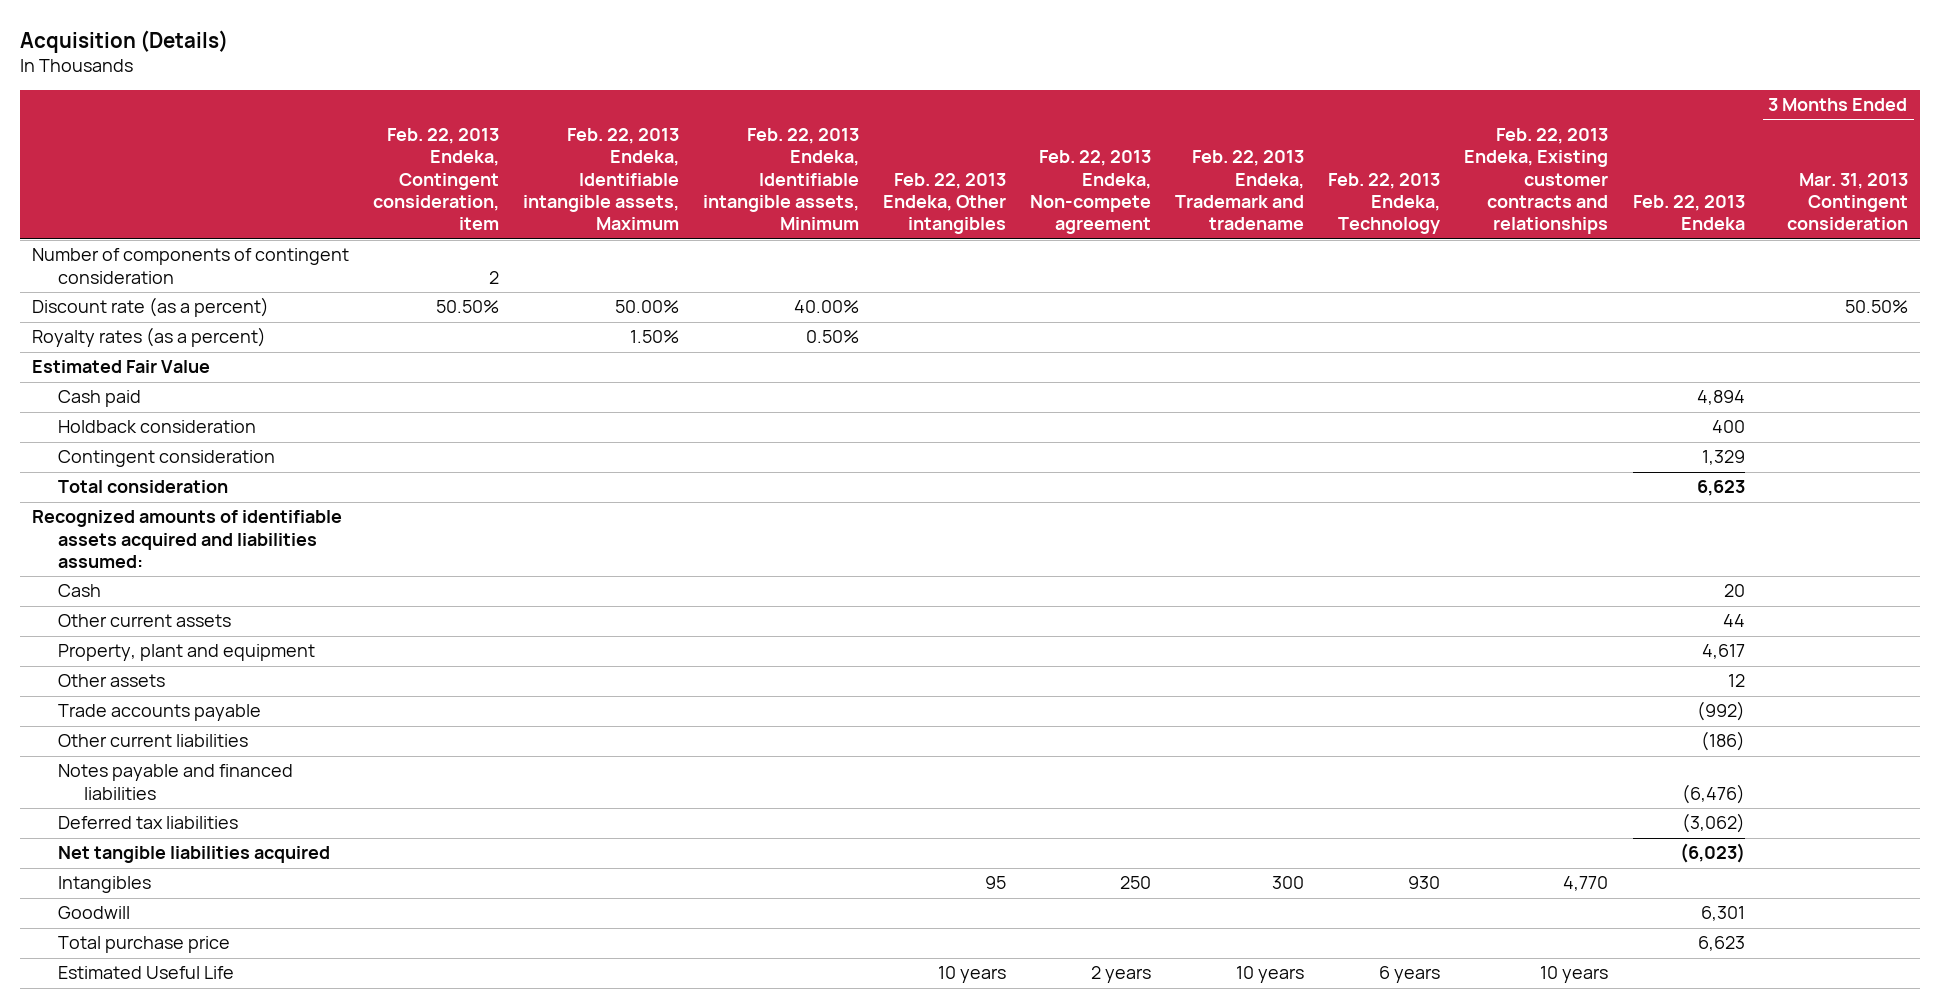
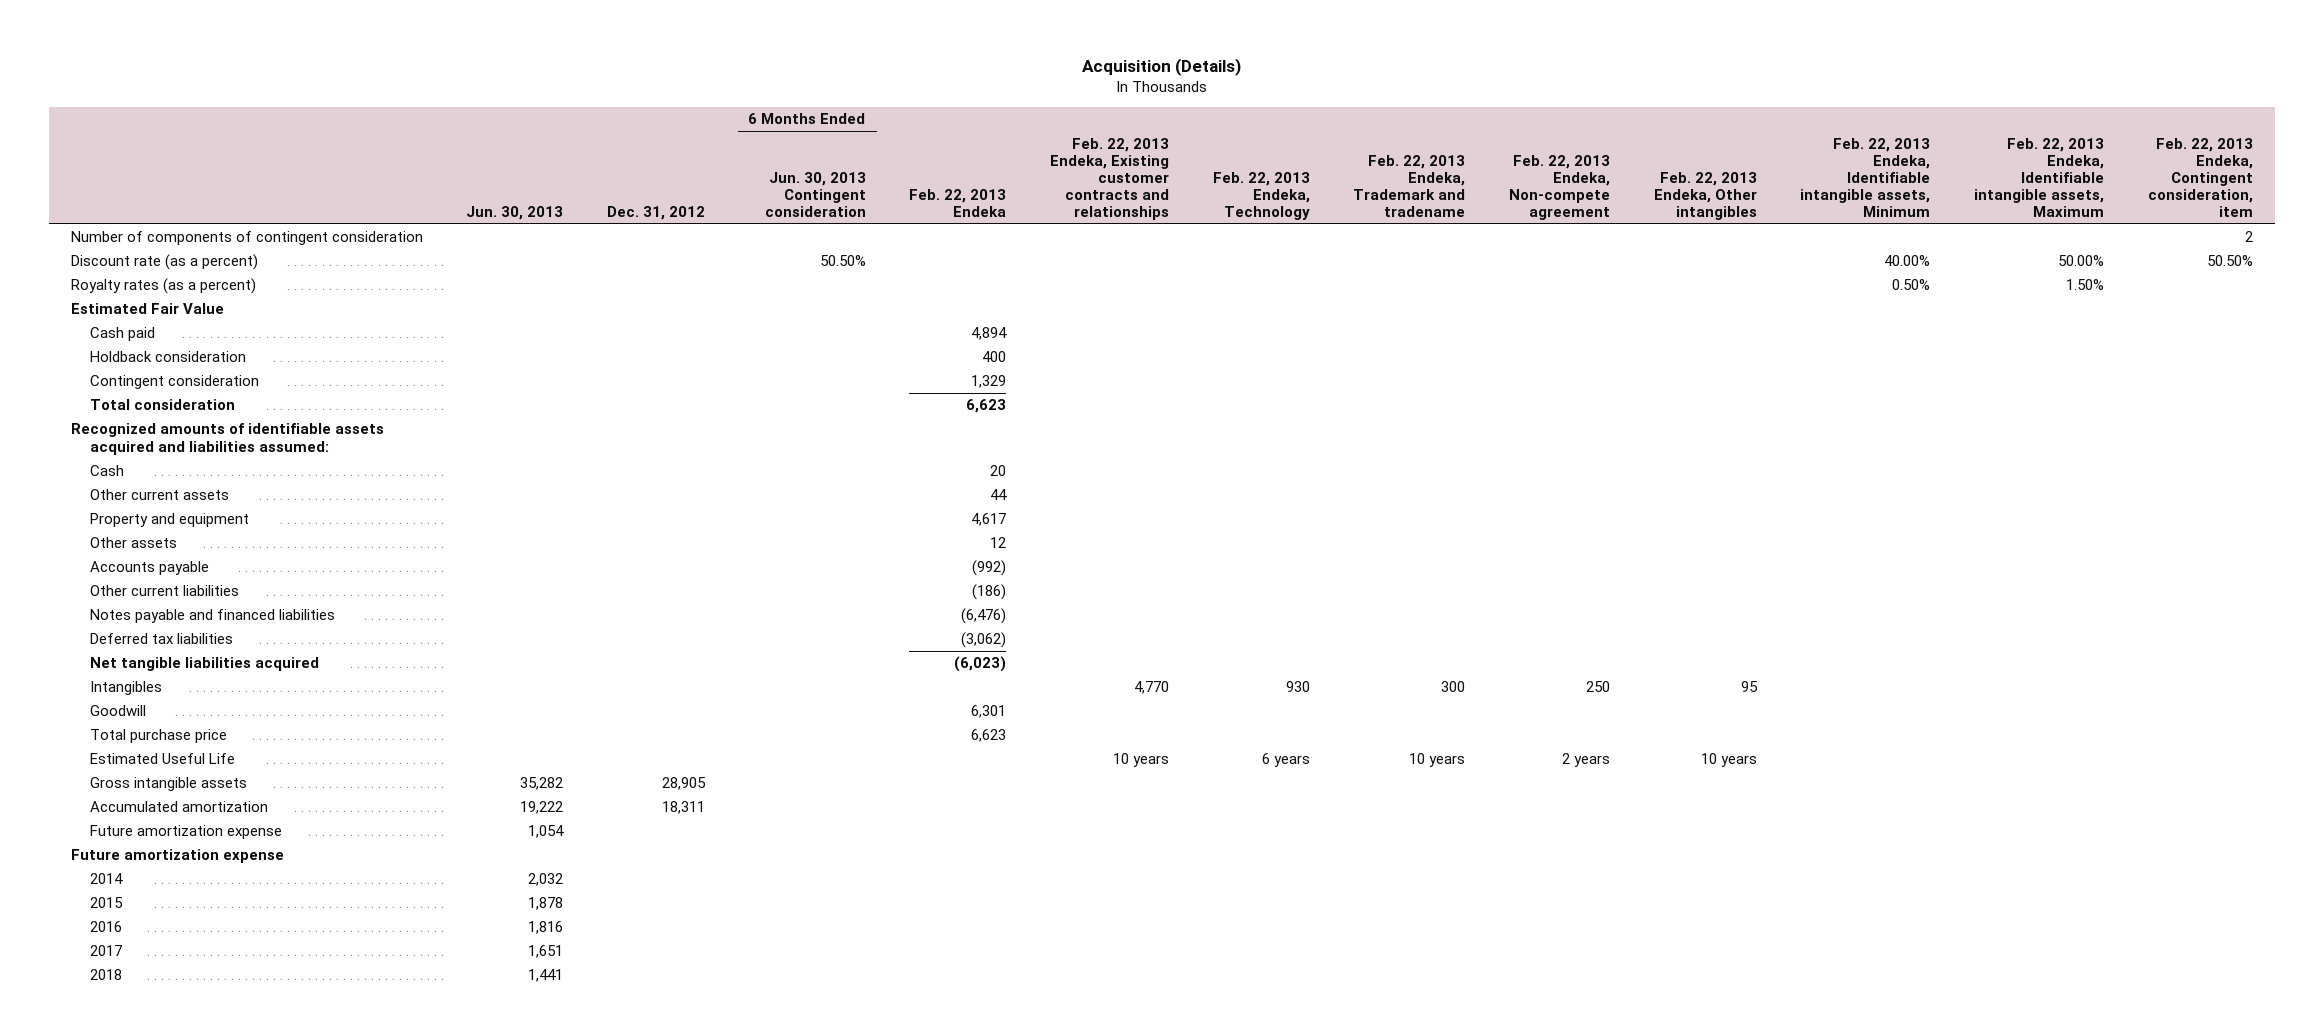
- | Feb. 22, 2013 Endeka, Contingent consideration, item | Feb. 22, 2013 Endeka, Identifiable intangible assets, Maximum | Feb. 22, 2013 Endeka, Identifiable intangible assets, Minimum | Feb. 22, 2013 Endeka, Other intangibles | Feb. 22, 2013 Endeka, Non-compete agreement | Feb. 22, 2013 Endeka, Trademark and tradename | Feb. 22, 2013 Endeka, Technology | Feb. 22, 2013 Endeka, Existing customer contracts and relationships | Feb. 22, 2013 Endeka | 3 Months Ended Mar. 31, 2013 Contingent consideration
+ | Jun. 30, 2013 | Dec. 31, 2012 | 6 Months Ended Jun. 30, 2013 Contingent consideration | Feb. 22, 2013 Endeka | Feb. 22, 2013 Endeka, Existing customer contracts and relationships | Feb. 22, 2013 Endeka, Technology | Feb. 22, 2013 Endeka, Trademark and tradename | Feb. 22, 2013 Endeka, Non-compete agreement | Feb. 22, 2013 Endeka, Other intangibles | Feb. 22, 2013 Endeka, Identifiable intangible assets, Minimum | Feb. 22, 2013 Endeka, Identifiable intangible assets, Maximum | Feb. 22, 2013 Endeka, Contingent consideration, item
- Property, plant and equipment | | | | | | | | | 4,617 |
+ Property and equipment | | | | 4,617 | | | | | | | |
- Trade accounts payable | | | | | | | | | (992) |
+ Accounts payable | | | | (992) | | | | | | | |
+ Gross intangible assets | 35,282 | 28,905 | | | | | | | | | |
+ Accumulated amortization | 19,222 | 18,311 | | | | | | | | | |
+ Future amortization expense | 1,054 | | | | | | | | | | |
+ Future amortization expense
+ 2014 | 2,032 | | | | | | | | | | |
+ 2015 | 1,878 | | | | | | | | | | |
+ 2016 | 1,816 | | | | | | | | | | |
+ 2017 | 1,651 | | | | | | | | | | |
+ 2018 | 1,441 | | | | | | | | | | |

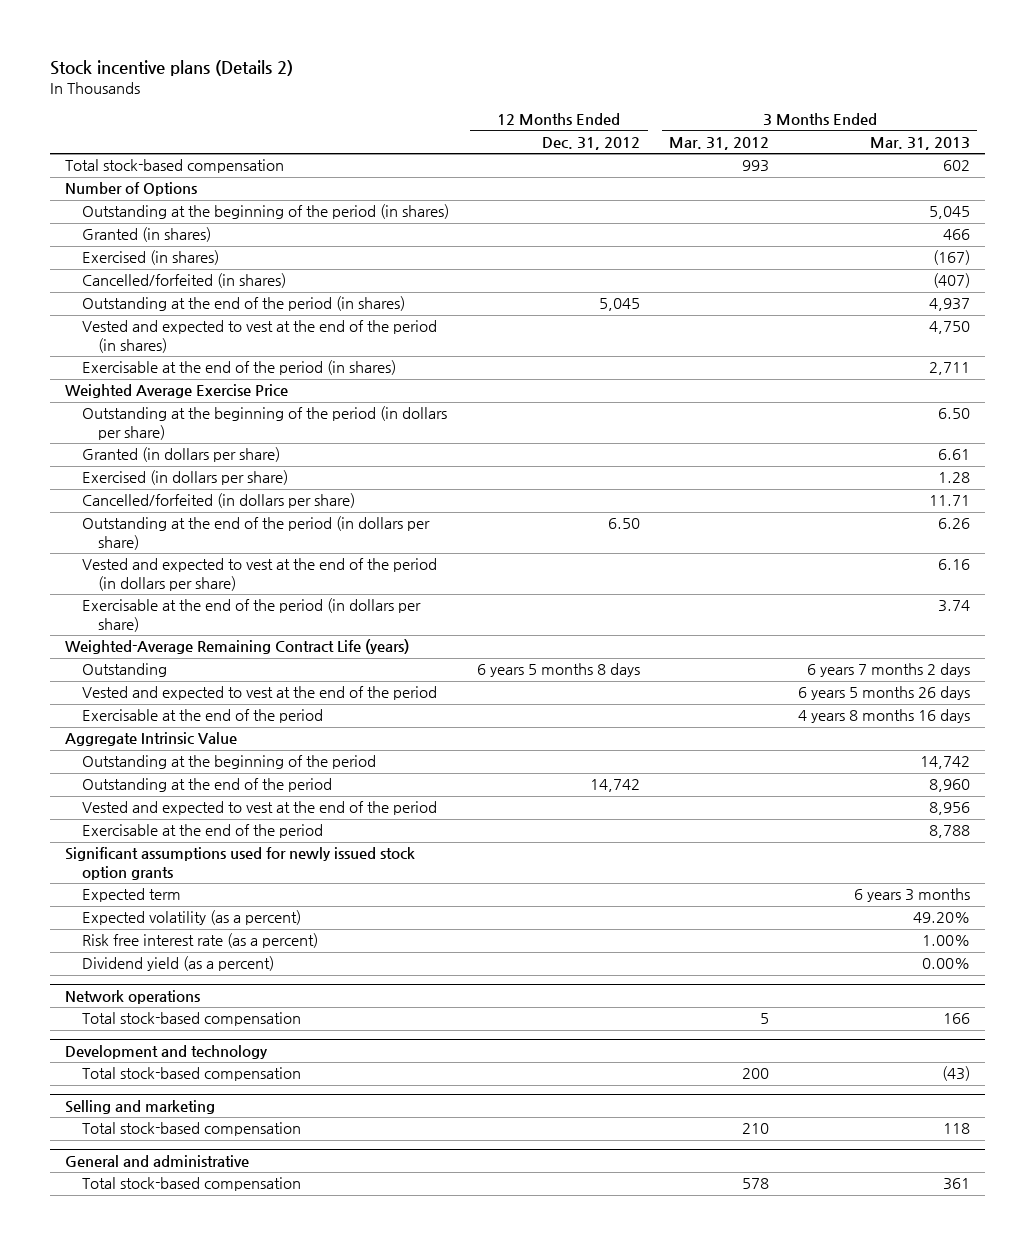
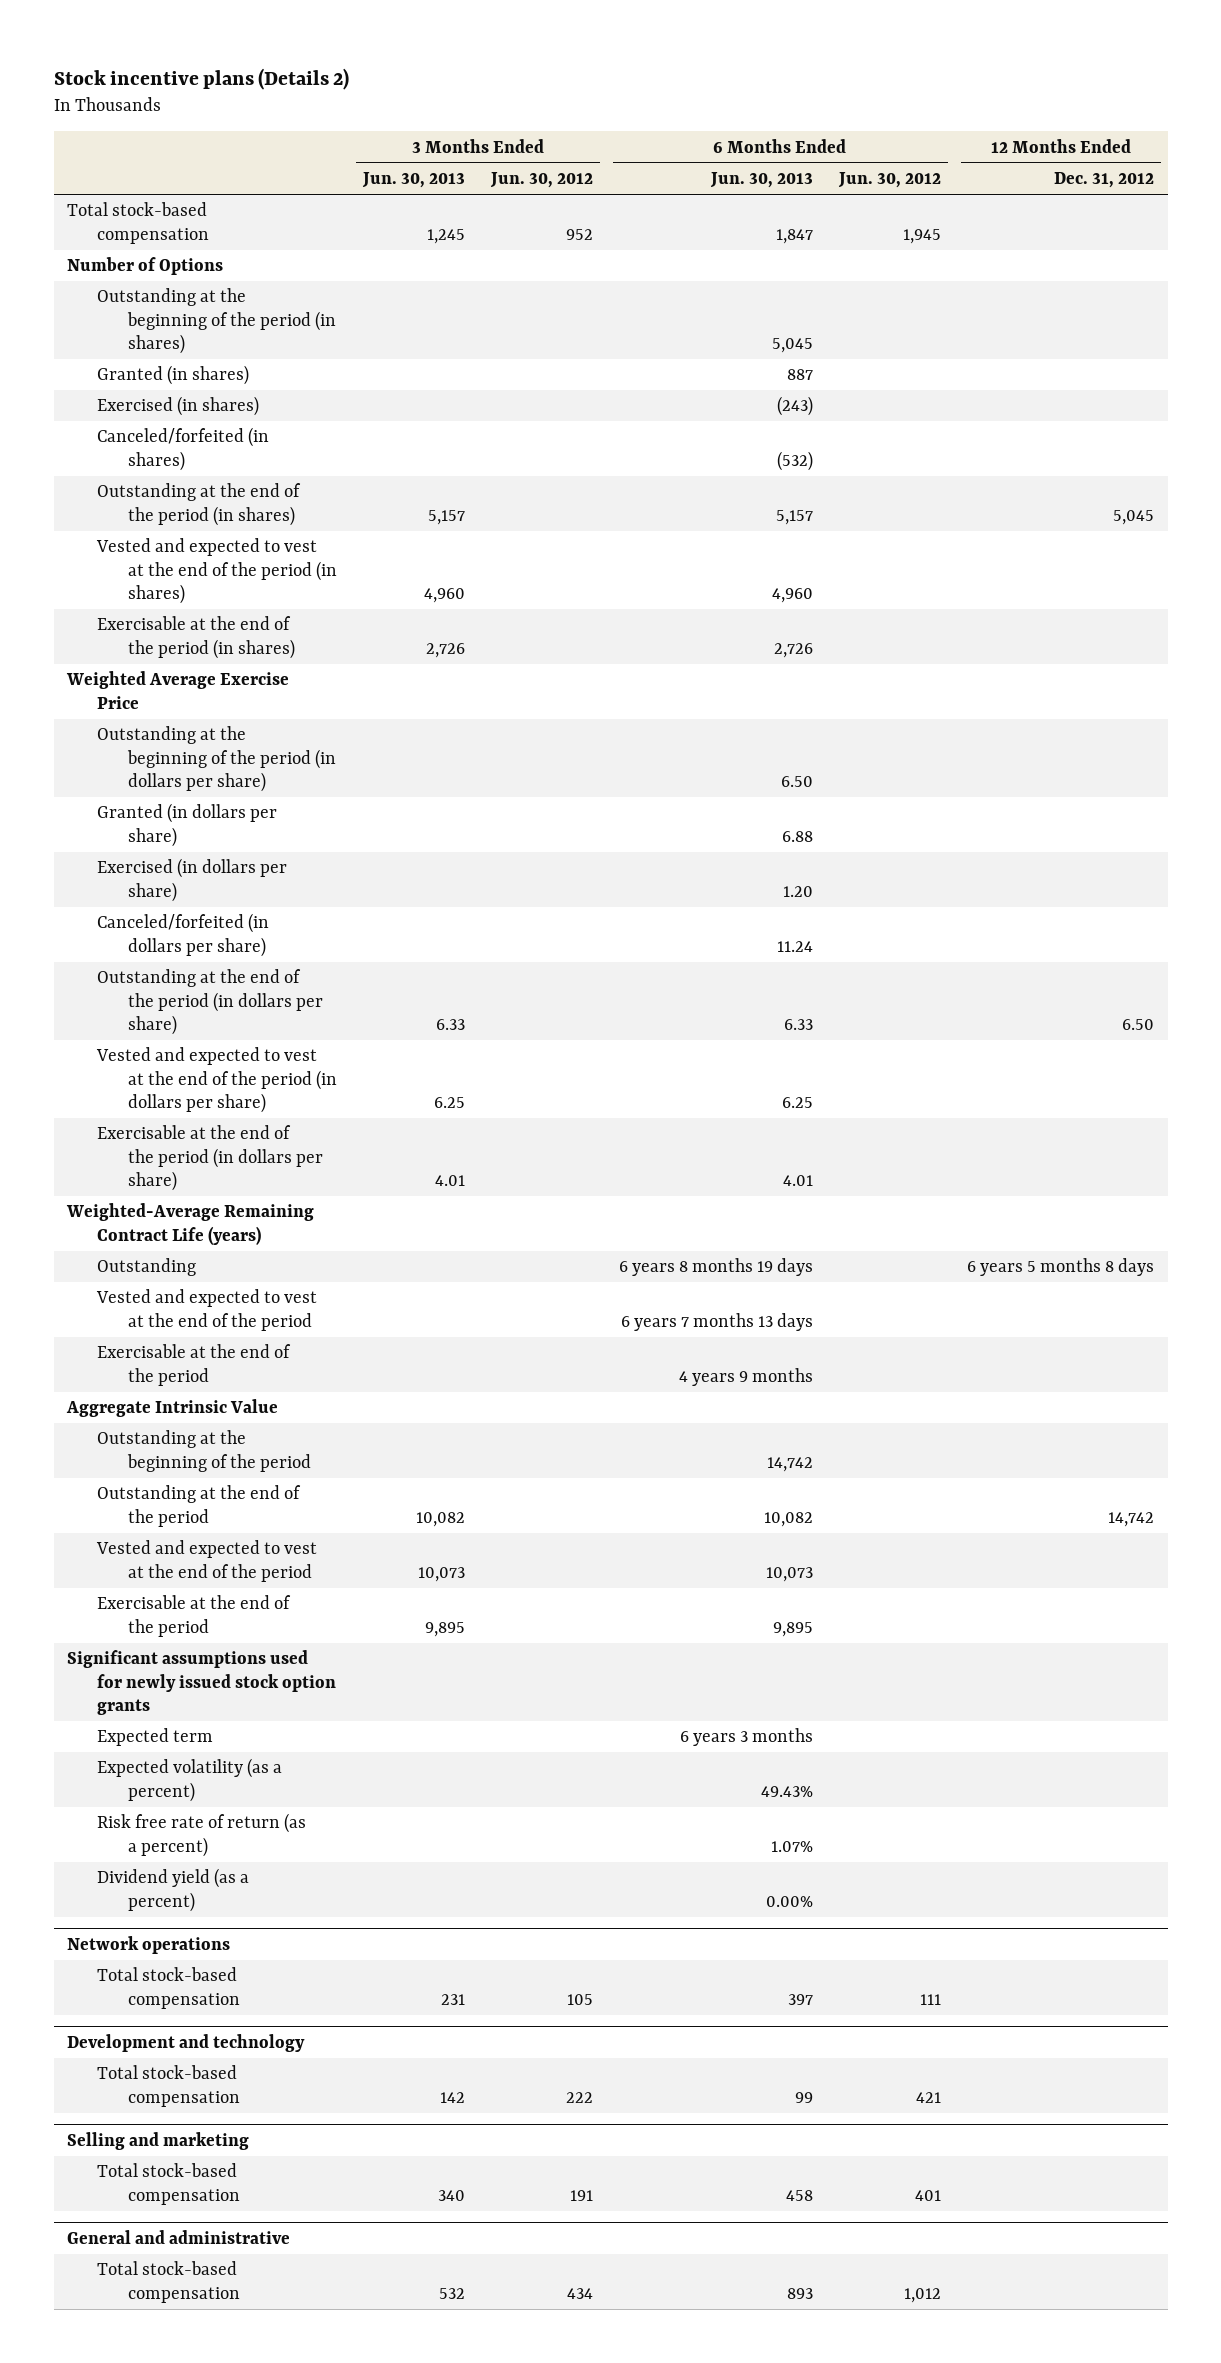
- | 12 Months Ended Dec. 31, 2012 | 3 Months Ended Mar. 31, 2012 | 3 Months Ended Mar. 31, 2013
+ | 3 Months Ended Jun. 30, 2013 | 3 Months Ended Jun. 30, 2012 | 6 Months Ended Jun. 30, 2013 | 6 Months Ended Jun. 30, 2012 | 12 Months Ended Dec. 31, 2012
- Cancelled/forfeited (in shares) | | | (407)
+ Canceled/forfeited (in shares) | | | (532) | |
- Cancelled/forfeited (in dollars per share) | | | 11.71
+ Canceled/forfeited (in dollars per share) | | | 11.24 | |
- Risk free interest rate (as a percent) | | | 1.00%
+ Risk free rate of return (as a percent) | | | 1.07% | |

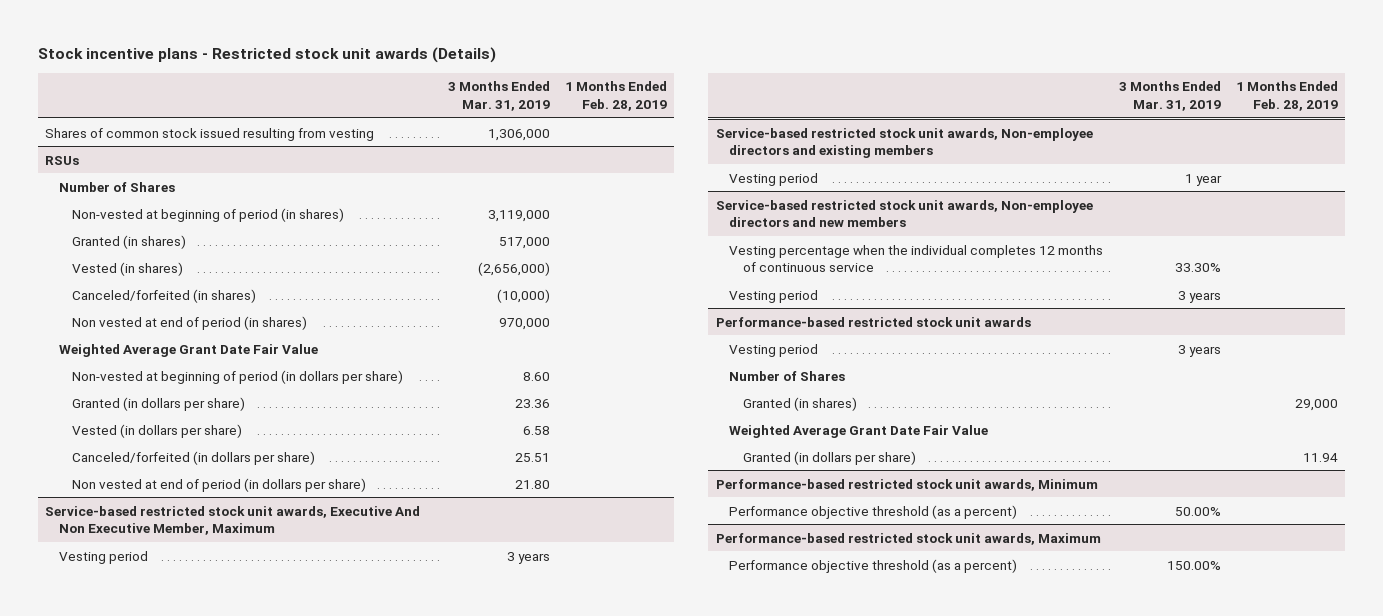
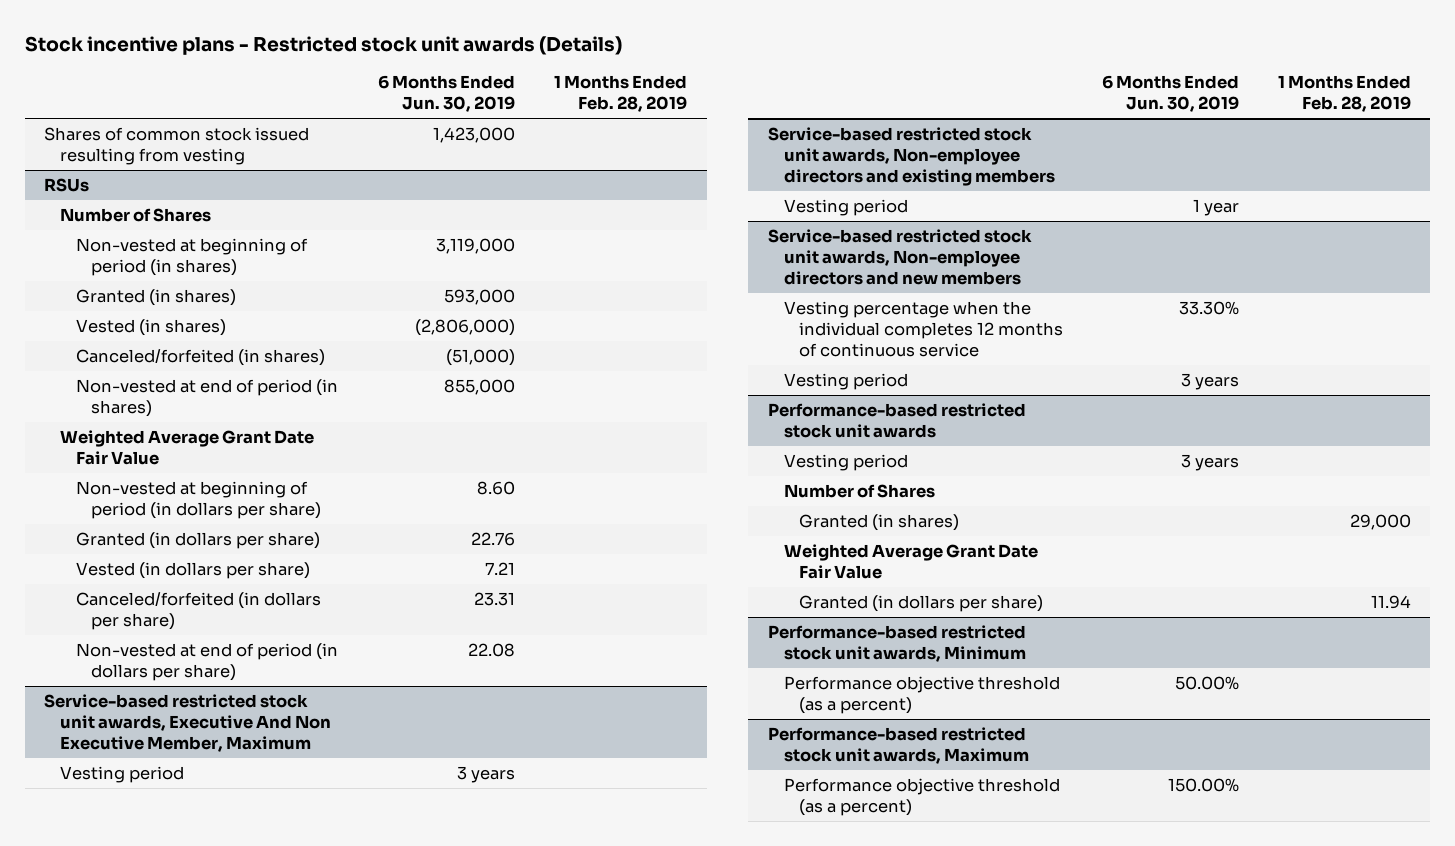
- | 3 Months Ended Mar. 31, 2019 | 1 Months Ended Feb. 28, 2019
+ | 6 Months Ended Jun. 30, 2019 | 1 Months Ended Feb. 28, 2019
@ RSUs
- Non vested at end of period (in shares) | 970,000 |
+ Non-vested at end of period (in shares) | 855,000 |
- Non vested at end of period (in dollars per share) | 21.80 |
+ Non-vested at end of period (in dollars per share) | 22.08 |

